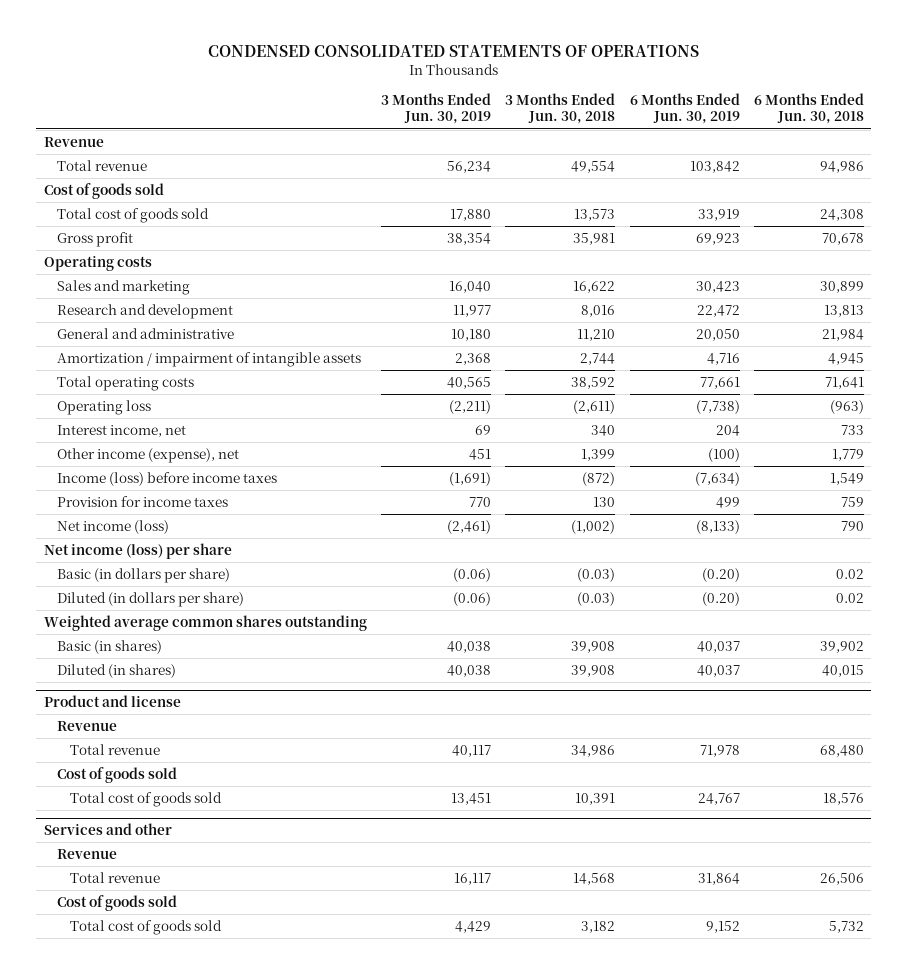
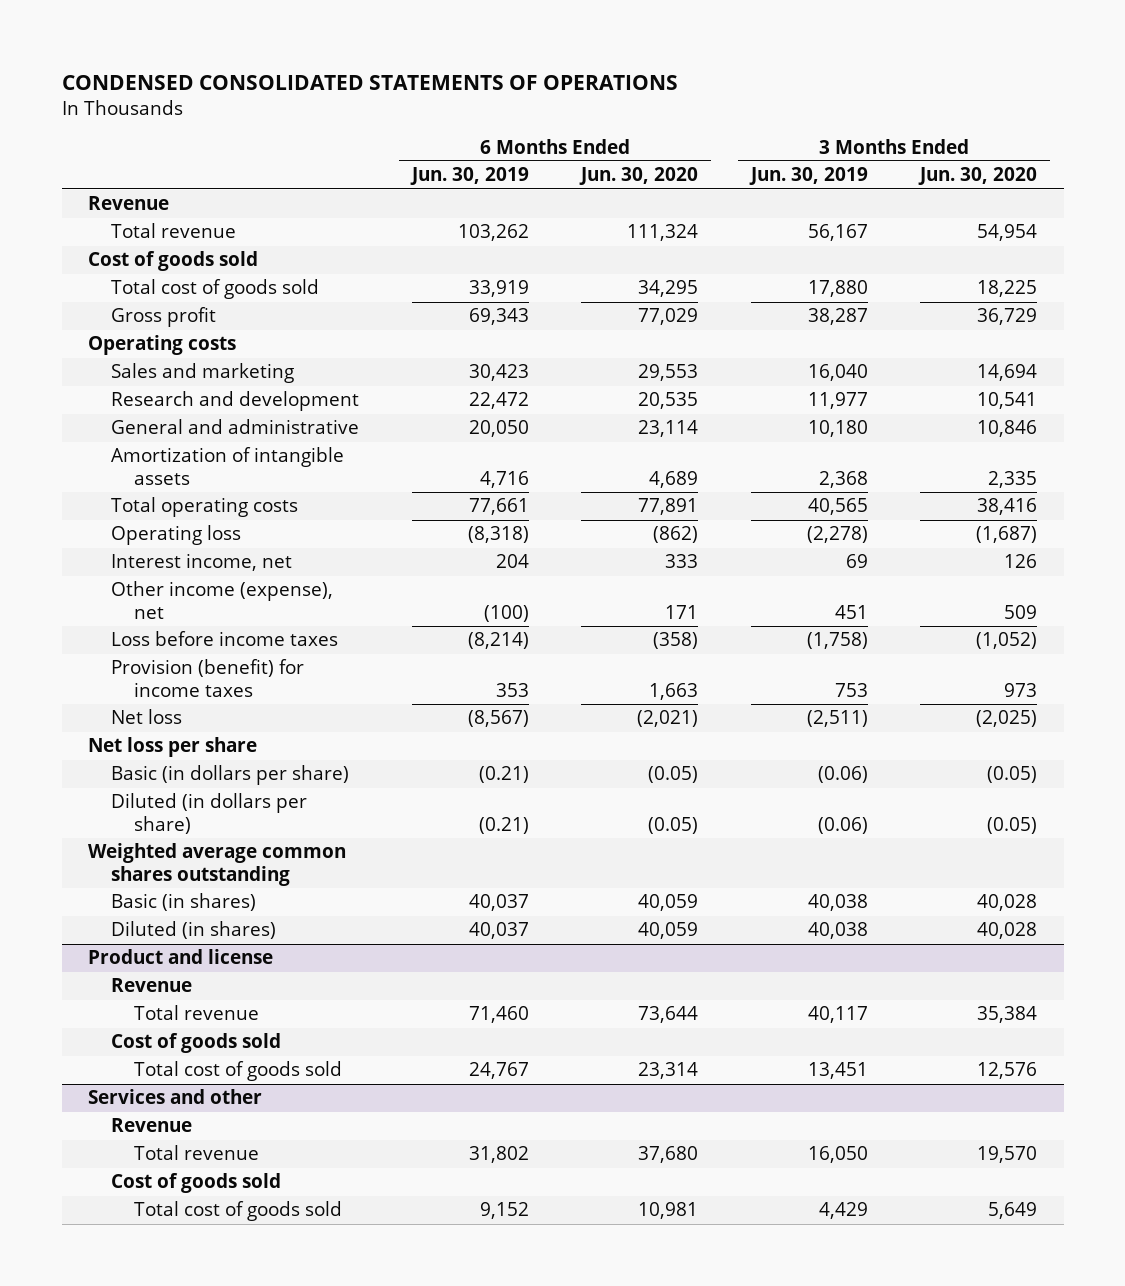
- | 3 Months Ended Jun. 30, 2019 | 3 Months Ended Jun. 30, 2018 | 6 Months Ended Jun. 30, 2019 | 6 Months Ended Jun. 30, 2018
+ | 6 Months Ended Jun. 30, 2019 | 6 Months Ended Jun. 30, 2020 | 3 Months Ended Jun. 30, 2019 | 3 Months Ended Jun. 30, 2020
- Total revenue | 56,234 | 49,554 | 103,842 | 94,986
+ Total revenue | 103,262 | 111,324 | 56,167 | 54,954
- Gross profit | 38,354 | 35,981 | 69,923 | 70,678
+ Gross profit | 69,343 | 77,029 | 38,287 | 36,729
- Amortization / impairment of intangible assets | 2,368 | 2,744 | 4,716 | 4,945
+ Amortization of intangible assets | 4,716 | 4,689 | 2,368 | 2,335
- Operating loss | (2,211) | (2,611) | (7,738) | (963)
+ Operating loss | (8,318) | (862) | (2,278) | (1,687)
- Income (loss) before income taxes | (1,691) | (872) | (7,634) | 1,549
- Provision for income taxes | 770 | 130 | 499 | 759
- Net income (loss) | (2,461) | (1,002) | (8,133) | 790
- Net income (loss) per share
- Basic (in dollars per share) | (0.06) | (0.03) | (0.20) | 0.02
- Diluted (in dollars per share) | (0.06) | (0.03) | (0.20) | 0.02
+ Loss before income taxes | (8,214) | (358) | (1,758) | (1,052)
+ Provision (benefit) for income taxes | 353 | 1,663 | 753 | 973
+ Net loss | (8,567) | (2,021) | (2,511) | (2,025)
+ Net loss per share
+ Basic (in dollars per share) | (0.21) | (0.05) | (0.06) | (0.05)
+ Diluted (in dollars per share) | (0.21) | (0.05) | (0.06) | (0.05)
@ Product and license
- Total revenue | 40,117 | 34,986 | 71,978 | 68,480
+ Total revenue | 71,460 | 73,644 | 40,117 | 35,384
@ Services and other
- Total revenue | 16,117 | 14,568 | 31,864 | 26,506
+ Total revenue | 31,802 | 37,680 | 16,050 | 19,570

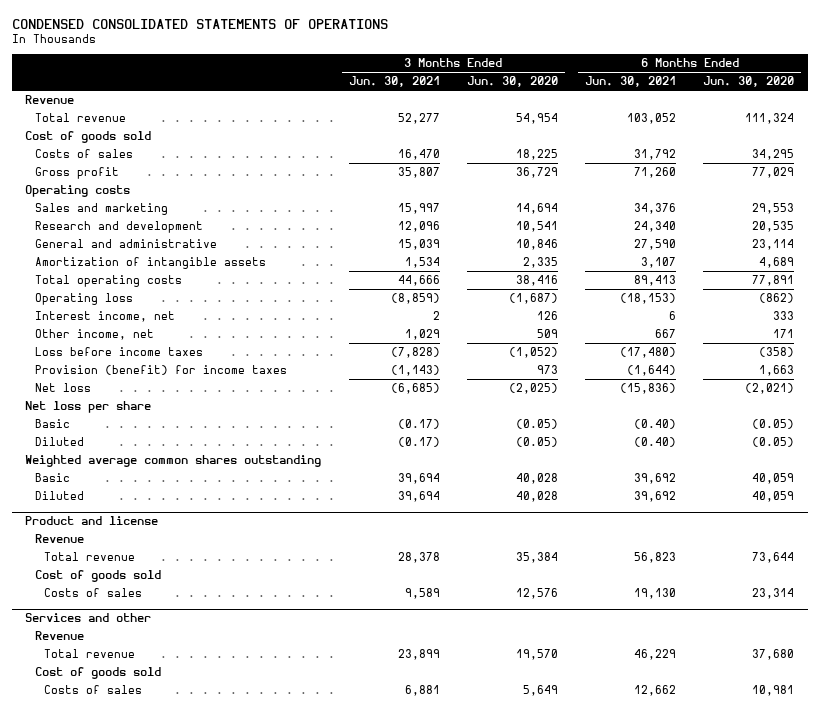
- | 6 Months Ended Jun. 30, 2019 | 6 Months Ended Jun. 30, 2020 | 3 Months Ended Jun. 30, 2019 | 3 Months Ended Jun. 30, 2020
+ | 3 Months Ended Jun. 30, 2021 | 3 Months Ended Jun. 30, 2020 | 6 Months Ended Jun. 30, 2021 | 6 Months Ended Jun. 30, 2020
- Total cost of goods sold | 33,919 | 34,295 | 17,880 | 18,225
+ Costs of sales | 16,470 | 18,225 | 31,792 | 34,295
- Other income (expense), net | (100) | 171 | 451 | 509
+ Other income, net | 1,029 | 509 | 667 | 171
- Basic (in dollars per share) | (0.21) | (0.05) | (0.06) | (0.05)
- Diluted (in dollars per share) | (0.21) | (0.05) | (0.06) | (0.05)
+ Basic | (0.17) | (0.05) | (0.40) | (0.05)
+ Diluted | (0.17) | (0.05) | (0.40) | (0.05)
- Basic (in shares) | 40,037 | 40,059 | 40,038 | 40,028
- Diluted (in shares) | 40,037 | 40,059 | 40,038 | 40,028
+ Basic | 39,694 | 40,028 | 39,692 | 40,059
+ Diluted | 39,694 | 40,028 | 39,692 | 40,059
@ Product and license
- Total cost of goods sold | 24,767 | 23,314 | 13,451 | 12,576
+ Costs of sales | 9,589 | 12,576 | 19,130 | 23,314
@ Services and other
- Total cost of goods sold | 9,152 | 10,981 | 4,429 | 5,649
+ Costs of sales | 6,881 | 5,649 | 12,662 | 10,981

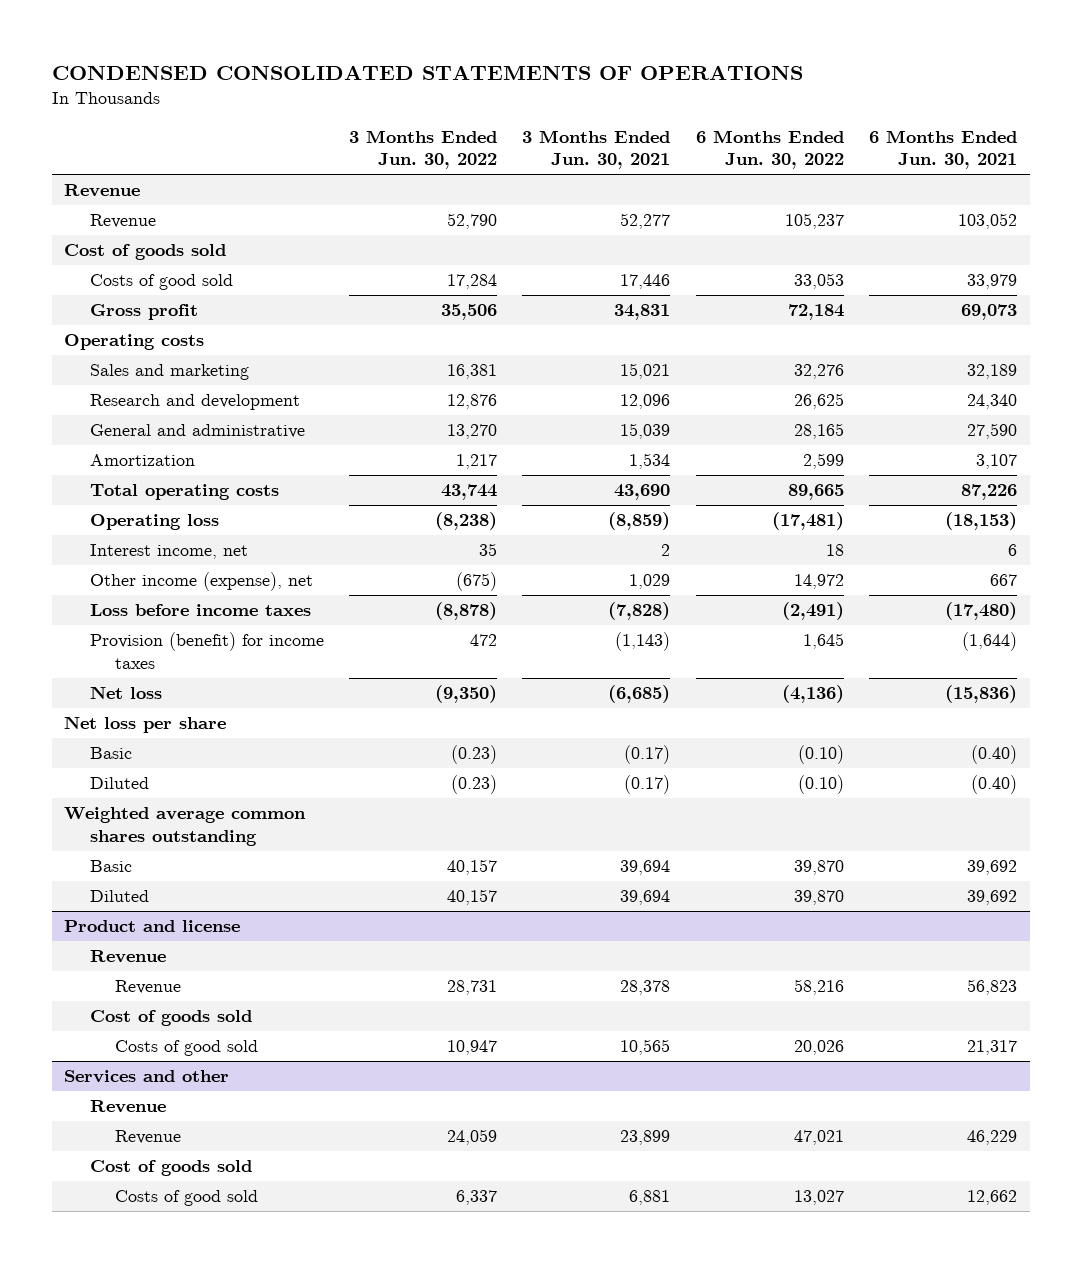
- | 3 Months Ended Jun. 30, 2021 | 3 Months Ended Jun. 30, 2020 | 6 Months Ended Jun. 30, 2021 | 6 Months Ended Jun. 30, 2020
+ | 3 Months Ended Jun. 30, 2022 | 3 Months Ended Jun. 30, 2021 | 6 Months Ended Jun. 30, 2022 | 6 Months Ended Jun. 30, 2021
- Total revenue | 52,277 | 54,954 | 103,052 | 111,324
+ Revenue | 52,790 | 52,277 | 105,237 | 103,052
- Costs of sales | 16,470 | 18,225 | 31,792 | 34,295
- Gross profit | 35,807 | 36,729 | 71,260 | 77,029
+ Costs of good sold | 17,284 | 17,446 | 33,053 | 33,979
+ Gross profit | 35,506 | 34,831 | 72,184 | 69,073
- Sales and marketing | 15,997 | 14,694 | 34,376 | 29,553
+ Sales and marketing | 16,381 | 15,021 | 32,276 | 32,189
- Amortization of intangible assets | 1,534 | 2,335 | 3,107 | 4,689
- Total operating costs | 44,666 | 38,416 | 89,413 | 77,891
+ Amortization | 1,217 | 1,534 | 2,599 | 3,107
+ Total operating costs | 43,744 | 43,690 | 89,665 | 87,226
- Other income, net | 1,029 | 509 | 667 | 171
+ Other income (expense), net | (675) | 1,029 | 14,972 | 667
@ Product and license
- Total revenue | 28,378 | 35,384 | 56,823 | 73,644
+ Revenue | 28,731 | 28,378 | 58,216 | 56,823
- Costs of sales | 9,589 | 12,576 | 19,130 | 23,314
+ Costs of good sold | 10,947 | 10,565 | 20,026 | 21,317
@ Services and other
- Total revenue | 23,899 | 19,570 | 46,229 | 37,680
+ Revenue | 24,059 | 23,899 | 47,021 | 46,229
- Costs of sales | 6,881 | 5,649 | 12,662 | 10,981
+ Costs of good sold | 6,337 | 6,881 | 13,027 | 12,662

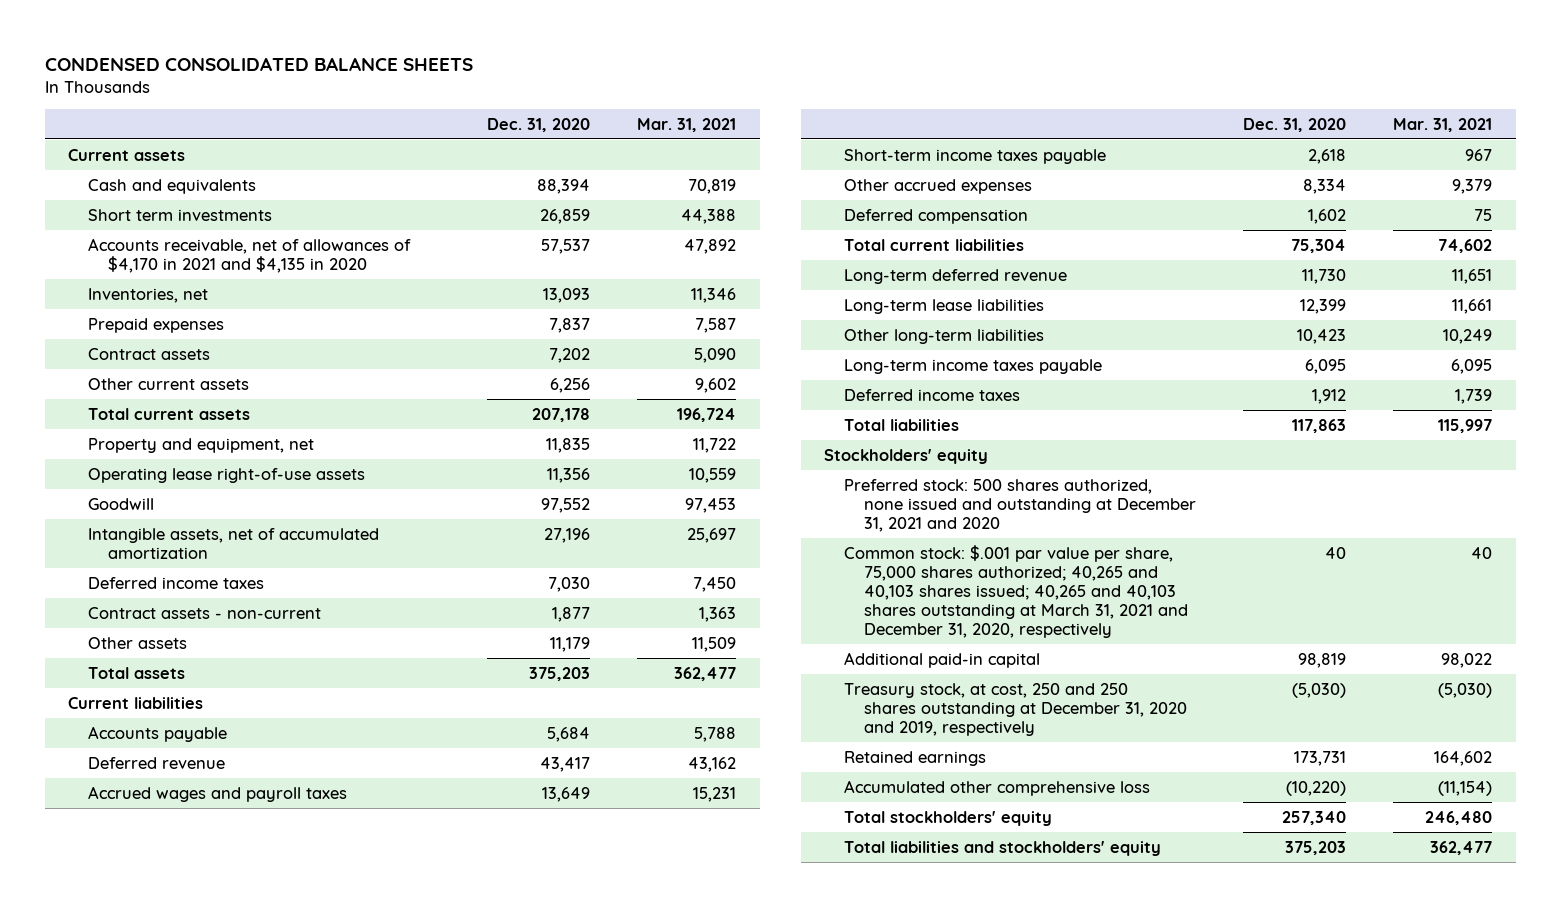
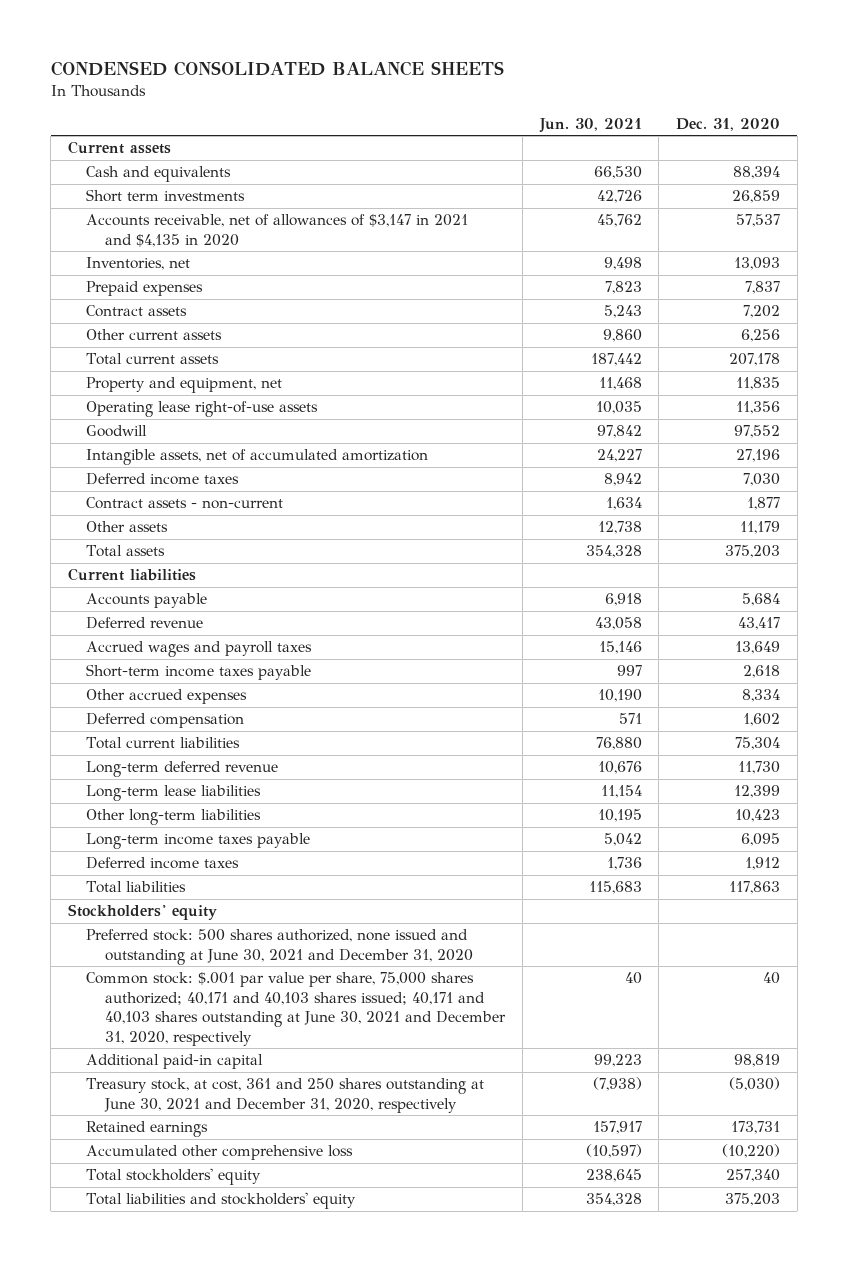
- | Dec. 31, 2020 | Mar. 31, 2021
+ | Jun. 30, 2021 | Dec. 31, 2020
- Accounts receivable, net of allowances of $4,170 in 2021 and $4,135 in 2020 | 57,537 | 47,892
+ Accounts receivable, net of allowances of $3,147 in 2021 and $4,135 in 2020 | 45,762 | 57,537
- Preferred stock: 500 shares authorized, none issued and outstanding at December 31, 2021 and 2020
- Common stock: $.001 par value per share, 75,000 shares authorized; 40,265 and 40,103 shares issued; 40,265 and 40,103 shares outstanding at March 31, 2021 and December 31, 2020, respectively | 40 | 40
+ Preferred stock: 500 shares authorized, none issued and outstanding at June 30, 2021 and December 31, 2020
+ Common stock: $.001 par value per share, 75,000 shares authorized; 40,171 and 40,103 shares issued; 40,171 and 40,103 shares outstanding at June 30, 2021 and December 31, 2020, respectively | 40 | 40
- Treasury stock, at cost, 250 and 250 shares outstanding at December 31, 2020 and 2019, respectively | (5,030) | (5,030)
+ Treasury stock, at cost, 361 and 250 shares outstanding at June 30, 2021 and December 31, 2020, respectively | (7,938) | (5,030)

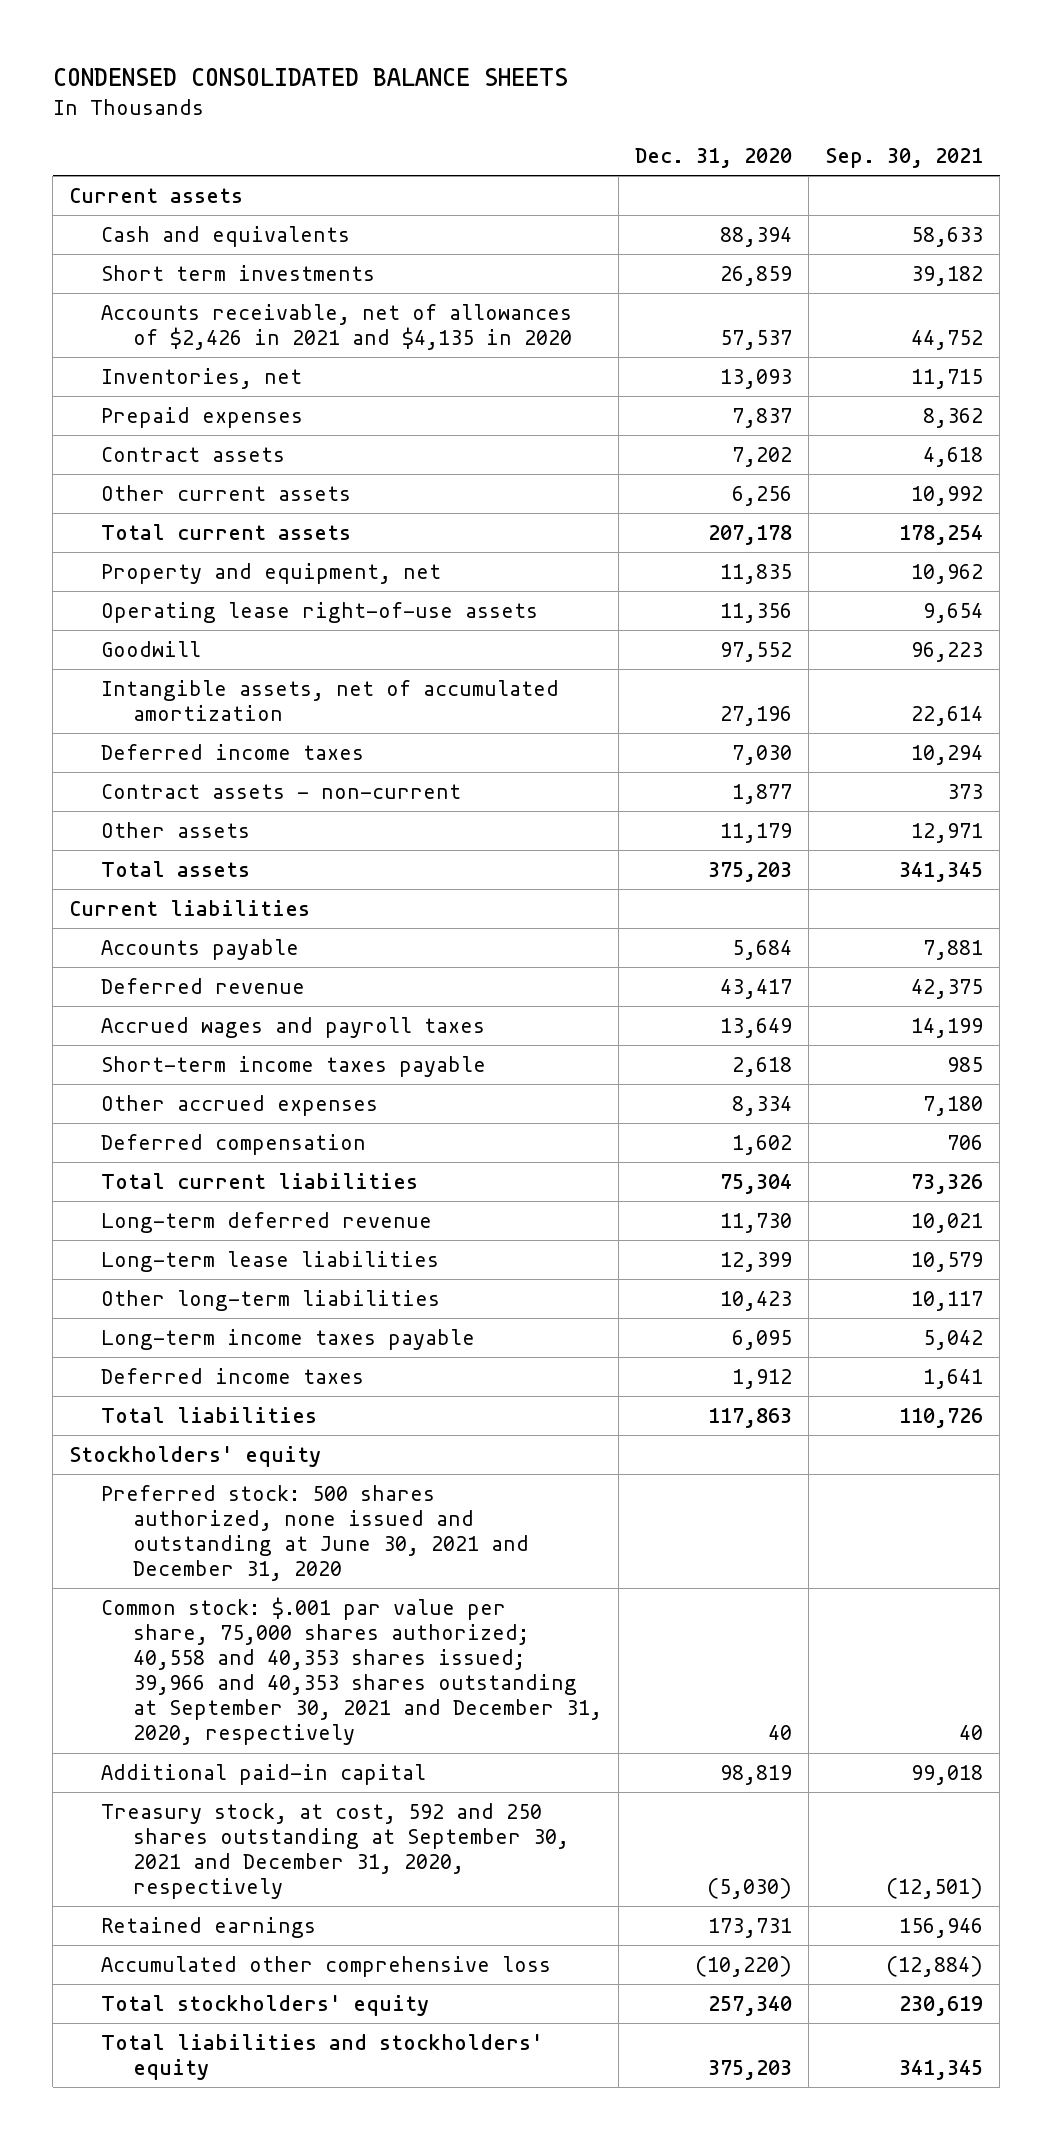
- | Jun. 30, 2021 | Dec. 31, 2020
+ | Dec. 31, 2020 | Sep. 30, 2021
- Accounts receivable, net of allowances of $3,147 in 2021 and $4,135 in 2020 | 45,762 | 57,537
+ Accounts receivable, net of allowances of $2,426 in 2021 and $4,135 in 2020 | 57,537 | 44,752
- Common stock: $.001 par value per share, 75,000 shares authorized; 40,171 and 40,103 shares issued; 40,171 and 40,103 shares outstanding at June 30, 2021 and December 31, 2020, respectively | 40 | 40
+ Common stock: $.001 par value per share, 75,000 shares authorized; 40,558 and 40,353 shares issued; 39,966 and 40,353 shares outstanding at September 30, 2021 and December 31, 2020, respectively | 40 | 40
- Treasury stock, at cost, 361 and 250 shares outstanding at June 30, 2021 and December 31, 2020, respectively | (7,938) | (5,030)
+ Treasury stock, at cost, 592 and 250 shares outstanding at September 30, 2021 and December 31, 2020, respectively | (5,030) | (12,501)

